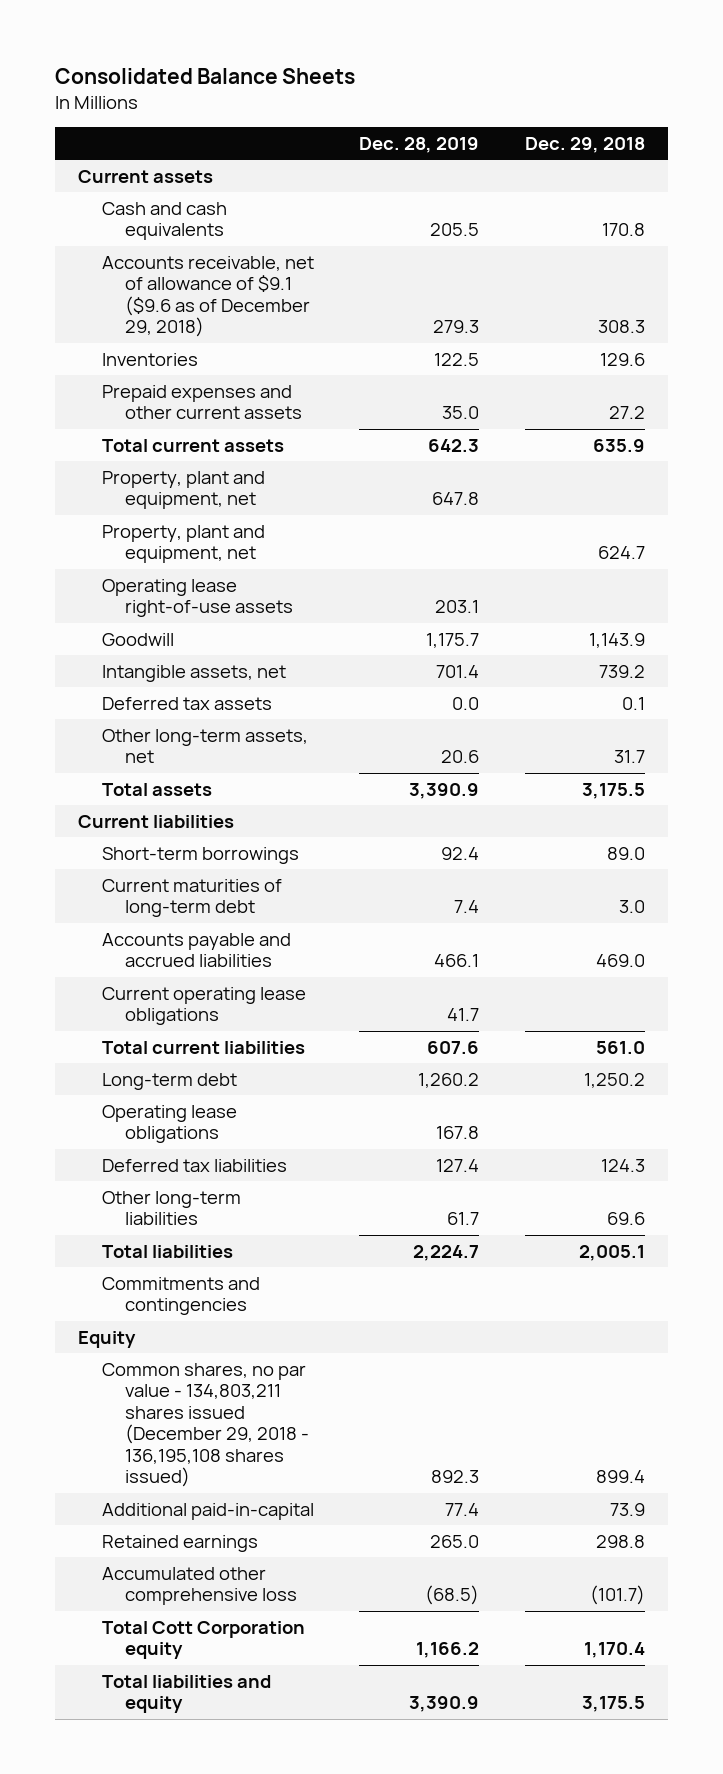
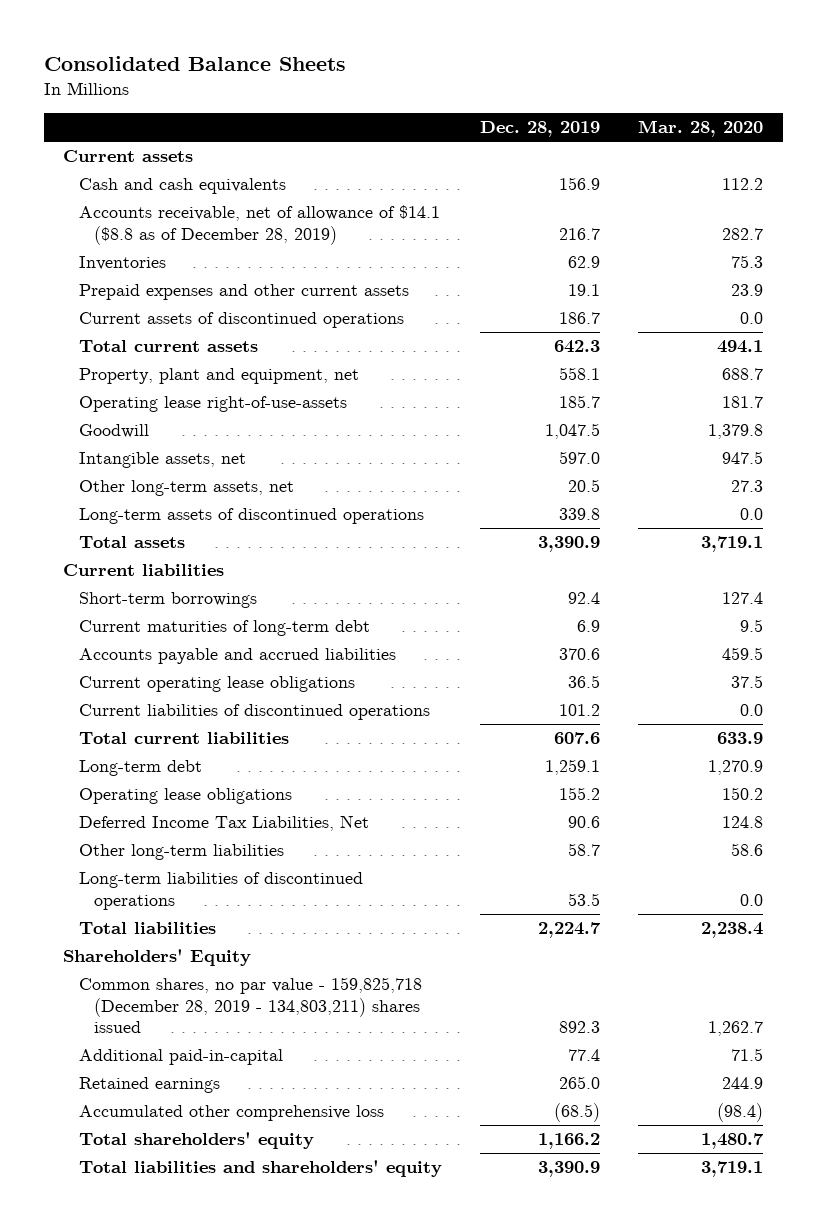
- | Dec. 28, 2019 | Dec. 29, 2018
+ | Dec. 28, 2019 | Mar. 28, 2020
- Cash and cash equivalents | 205.5 | 170.8
- Accounts receivable, net of allowance of $9.1 ($9.6 as of December 29, 2018) | 279.3 | 308.3
- Inventories | 122.5 | 129.6
- Prepaid expenses and other current assets | 35.0 | 27.2
+ Cash and cash equivalents | 156.9 | 112.2
+ Accounts receivable, net of allowance of $14.1 ($8.8 as of December 28, 2019) | 216.7 | 282.7
+ Inventories | 62.9 | 75.3
+ Prepaid expenses and other current assets | 19.1 | 23.9
+ Current assets of discontinued operations | 186.7 | 0.0
- Property, plant and equipment, net | 647.8 |
- Property, plant and equipment, net | | 624.7
- Operating lease right-of-use assets | 203.1 |
- Goodwill | 1,175.7 | 1,143.9
- Intangible assets, net | 701.4 | 739.2
- Deferred tax assets | 0.0 | 0.1
- Other long-term assets, net | 20.6 | 31.7
+ Property, plant and equipment, net | 558.1 | 688.7
+ Operating lease right-of-use-assets | 185.7 | 181.7
+ Goodwill | 1,047.5 | 1,379.8
+ Intangible assets, net | 597.0 | 947.5
+ Other long-term assets, net | 20.5 | 27.3
+ Long-term assets of discontinued operations | 339.8 | 0.0
- Current maturities of long-term debt | 7.4 | 3.0
- Accounts payable and accrued liabilities | 466.1 | 469.0
- Current operating lease obligations | 41.7 |
+ Current maturities of long-term debt | 6.9 | 9.5
+ Accounts payable and accrued liabilities | 370.6 | 459.5
+ Current operating lease obligations | 36.5 | 37.5
+ Current liabilities of discontinued operations | 101.2 | 0.0
- Long-term debt | 1,260.2 | 1,250.2
- Operating lease obligations | 167.8 |
- Deferred tax liabilities | 127.4 | 124.3
- Other long-term liabilities | 61.7 | 69.6
+ Long-term debt | 1,259.1 | 1,270.9
+ Operating lease obligations | 155.2 | 150.2
+ Deferred Income Tax Liabilities, Net | 90.6 | 124.8
+ Other long-term liabilities | 58.7 | 58.6
+ Long-term liabilities of discontinued operations | 53.5 | 0.0
- Commitments and contingencies
- Equity
- Common shares, no par value - 134,803,211 shares issued (December 29, 2018 - 136,195,108 shares issued) | 892.3 | 899.4
+ Shareholders' Equity
+ Common shares, no par value - 159,825,718 (December 28, 2019 - 134,803,211) shares issued | 892.3 | 1,262.7
- Total Cott Corporation equity | 1,166.2 | 1,170.4
- Total liabilities and equity | 3,390.9 | 3,175.5
+ Total shareholders' equity | 1,166.2 | 1,480.7
+ Total liabilities and shareholders' equity | 3,390.9 | 3,719.1

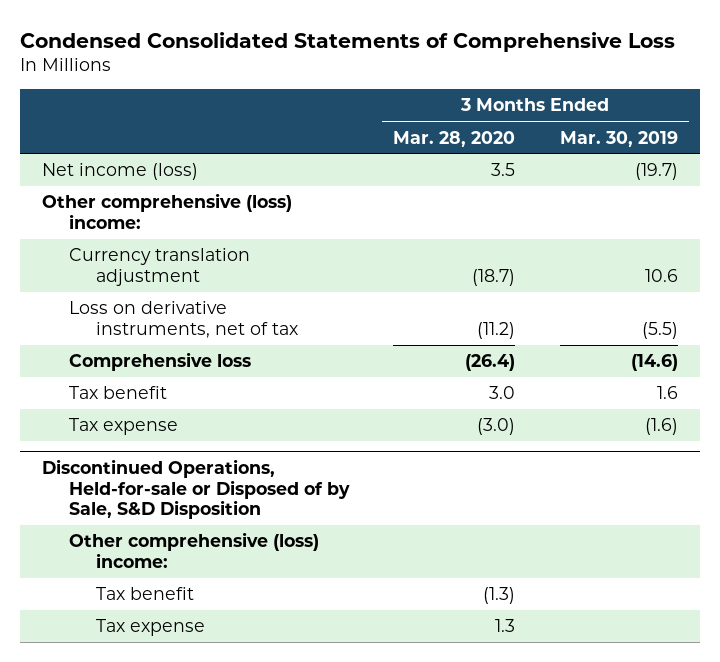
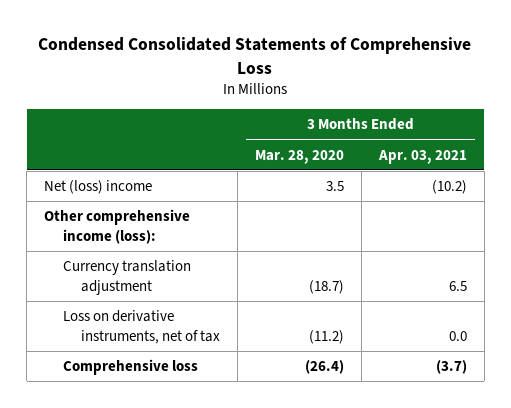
- | 3 Months Ended Mar. 28, 2020 | 3 Months Ended Mar. 30, 2019
+ | 3 Months Ended Mar. 28, 2020 | 3 Months Ended Apr. 03, 2021
- Net income (loss) | 3.5 | (19.7)
- Other comprehensive (loss) income:
+ Net (loss) income | 3.5 | (10.2)
+ Other comprehensive income (loss):
- Tax benefit | 3.0 | 1.6
- Tax expense | (3.0) | (1.6)
- Discontinued Operations, Held-for-sale or Disposed of by Sale, S&D Disposition
- Other comprehensive (loss) income:
- Tax benefit | (1.3) |
- Tax expense | 1.3 |

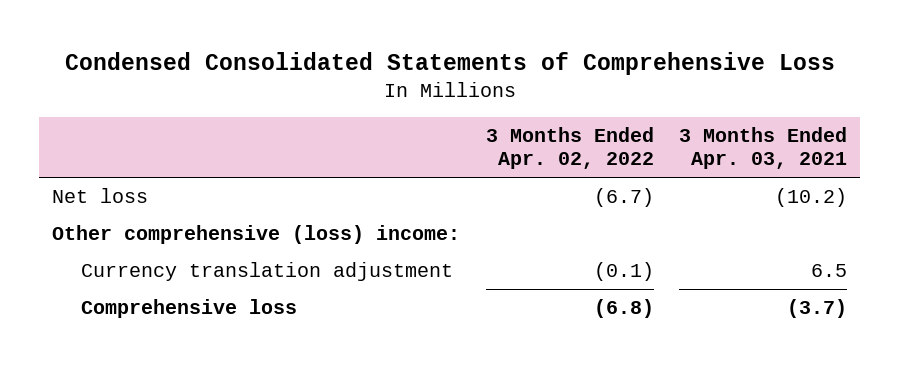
- | 3 Months Ended Mar. 28, 2020 | 3 Months Ended Apr. 03, 2021
+ | 3 Months Ended Apr. 02, 2022 | 3 Months Ended Apr. 03, 2021
- Net (loss) income | 3.5 | (10.2)
- Other comprehensive income (loss):
+ Net loss | (6.7) | (10.2)
+ Other comprehensive (loss) income:
- Loss on derivative instruments, net of tax | (11.2) | 0.0

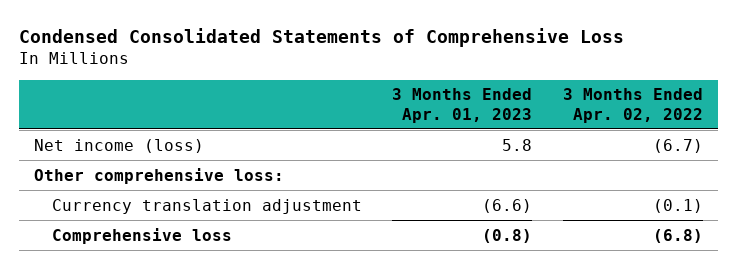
- | 3 Months Ended Apr. 02, 2022 | 3 Months Ended Apr. 03, 2021
+ | 3 Months Ended Apr. 01, 2023 | 3 Months Ended Apr. 02, 2022
- Net loss | (6.7) | (10.2)
- Other comprehensive (loss) income:
+ Net income (loss) | 5.8 | (6.7)
+ Other comprehensive loss:

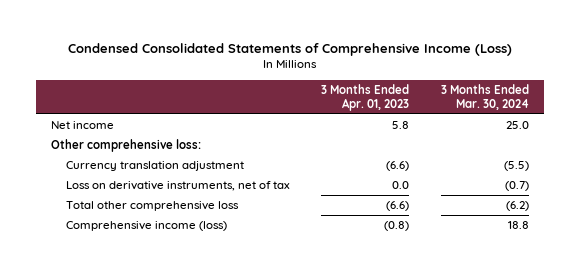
- Condensed Consolidated Statements of Comprehensive Loss
+ Condensed Consolidated Statements of Comprehensive Income (Loss)
- | 3 Months Ended Apr. 01, 2023 | 3 Months Ended Apr. 02, 2022
+ | 3 Months Ended Apr. 01, 2023 | 3 Months Ended Mar. 30, 2024
- Net income (loss) | 5.8 | (6.7)
+ Net income | 5.8 | 25.0
- Comprehensive loss | (0.8) | (6.8)
+ Loss on derivative instruments, net of tax | 0.0 | (0.7)
+ Total other comprehensive loss | (6.6) | (6.2)
+ Comprehensive income (loss) | (0.8) | 18.8

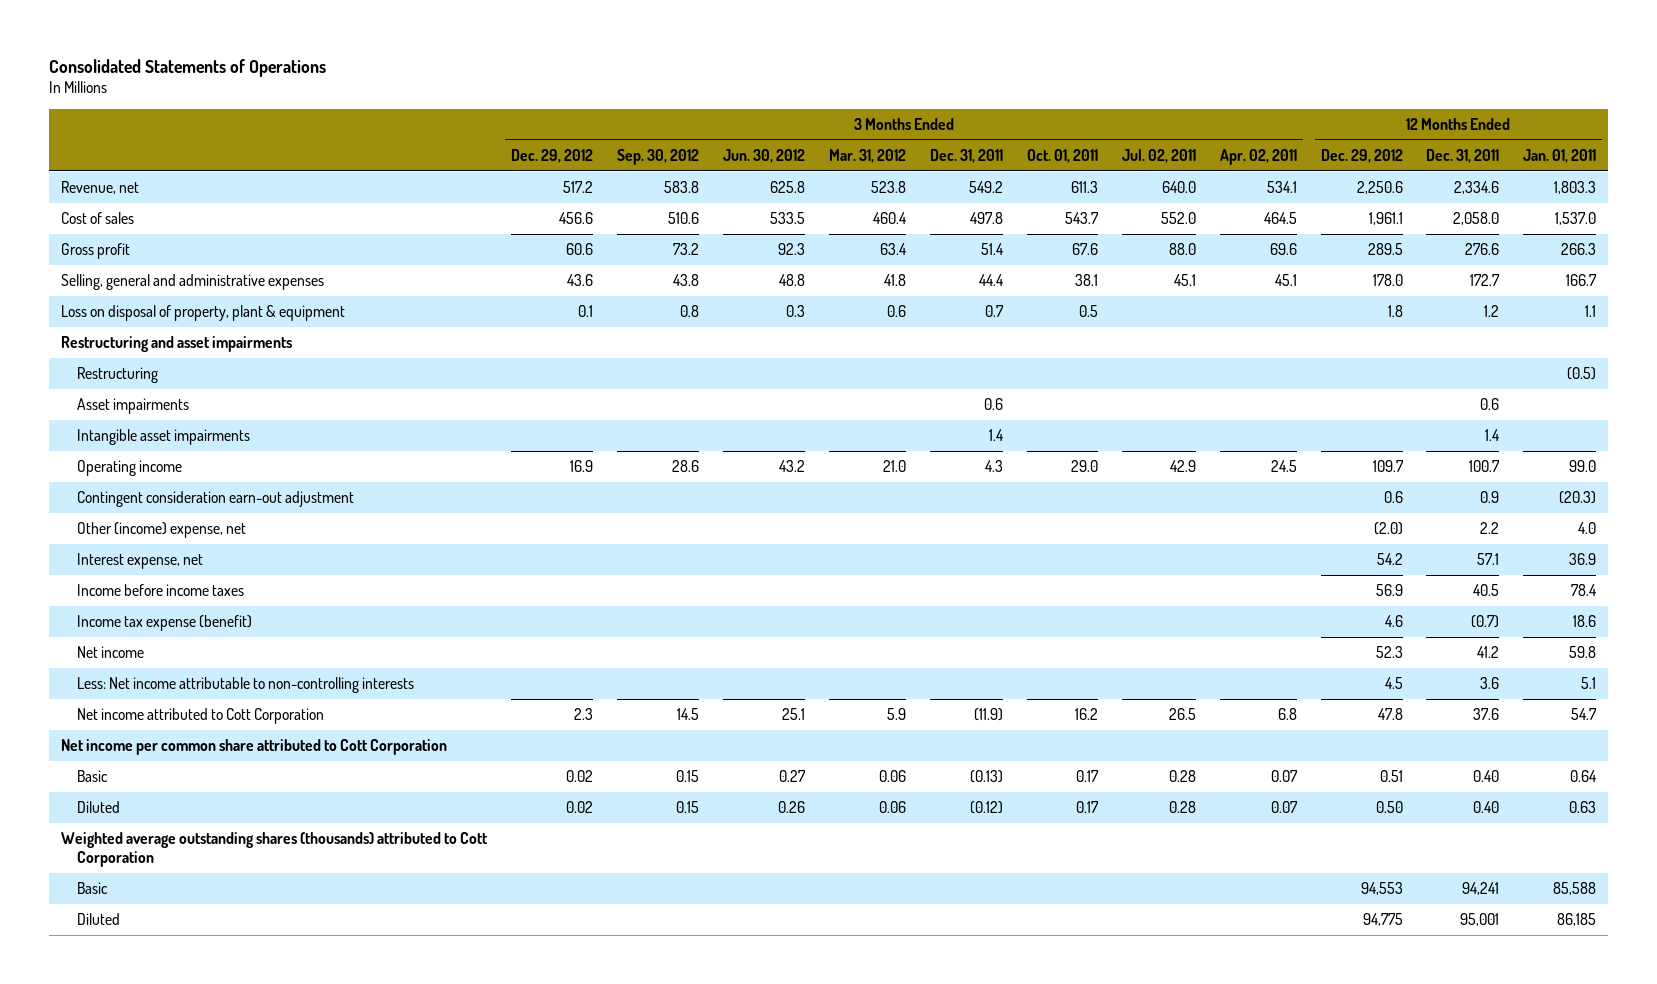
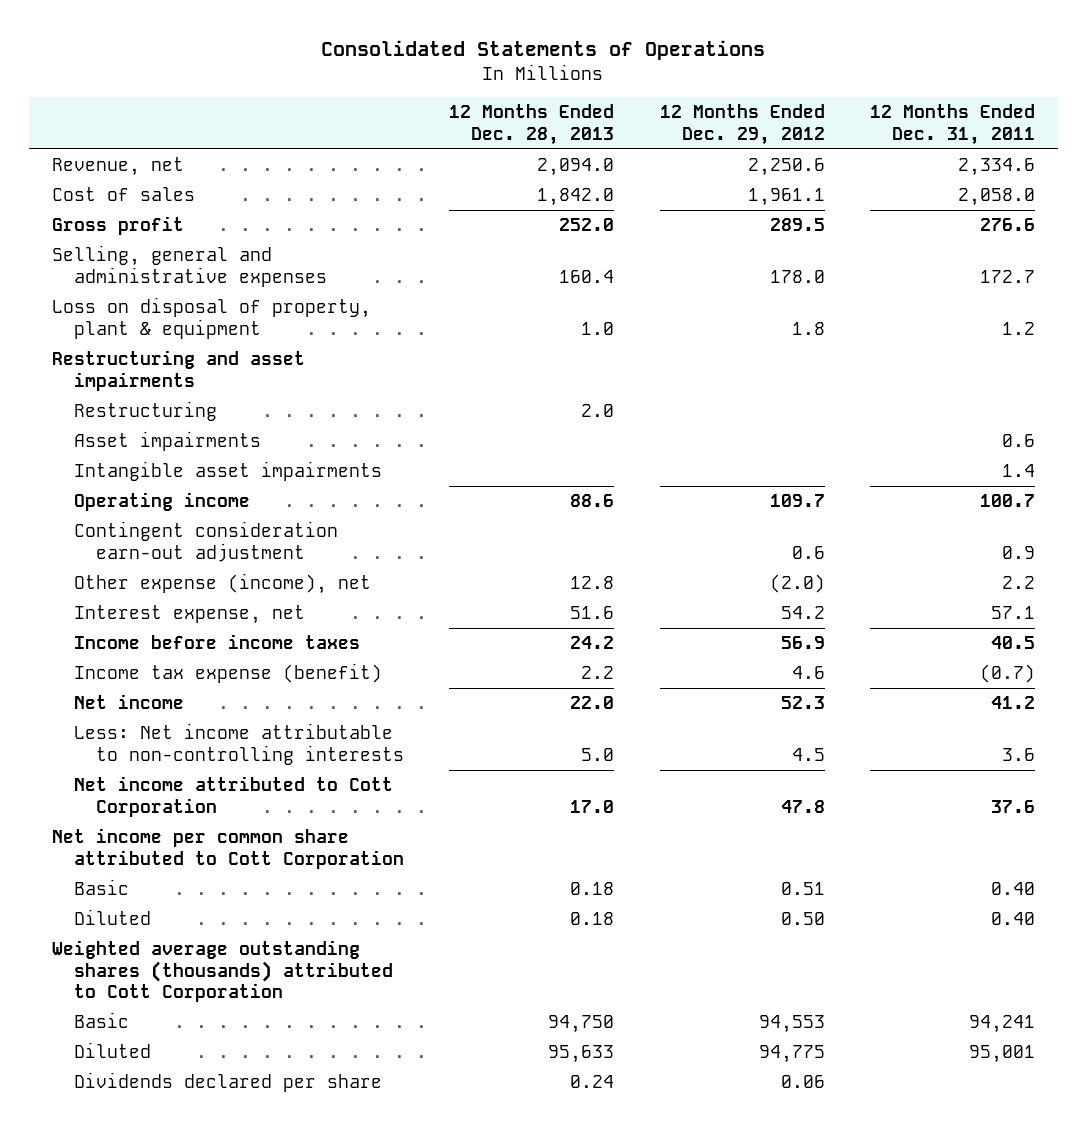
- | 3 Months Ended Dec. 29, 2012 | 3 Months Ended Sep. 30, 2012 | 3 Months Ended Jun. 30, 2012 | 3 Months Ended Mar. 31, 2012 | 3 Months Ended Dec. 31, 2011 | 3 Months Ended Oct. 01, 2011 | 3 Months Ended Jul. 02, 2011 | 3 Months Ended Apr. 02, 2011 | 12 Months Ended Dec. 29, 2012 | 12 Months Ended Dec. 31, 2011 | 12 Months Ended Jan. 01, 2011
+ | 12 Months Ended Dec. 28, 2013 | 12 Months Ended Dec. 29, 2012 | 12 Months Ended Dec. 31, 2011
- Other (income) expense, net | | | | | | | | | (2.0) | 2.2 | 4.0
+ Other expense (income), net | 12.8 | (2.0) | 2.2
+ Dividends declared per share | 0.24 | 0.06 |

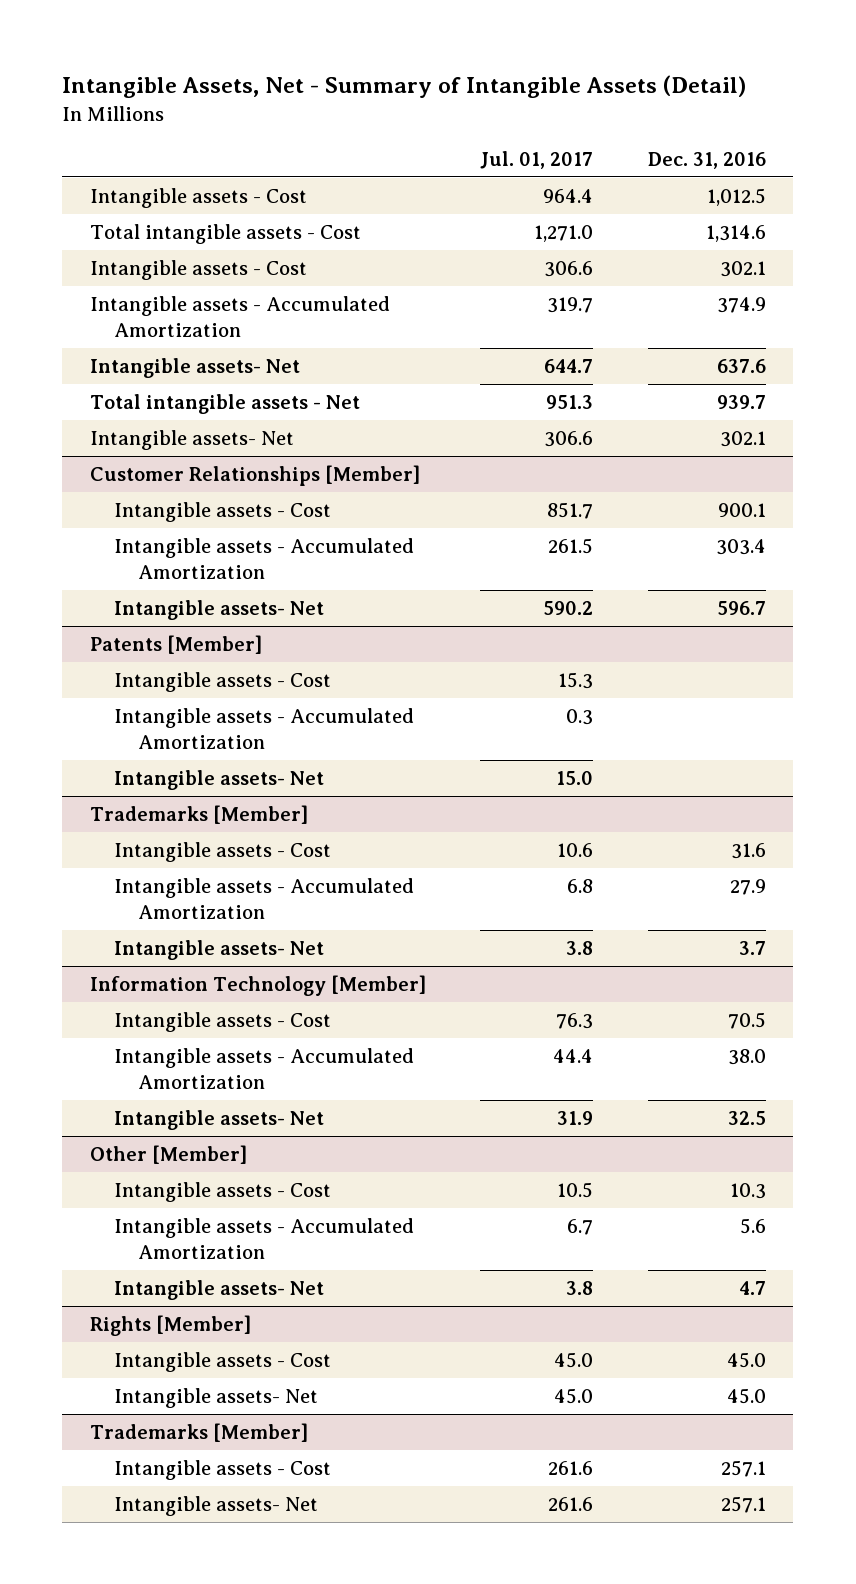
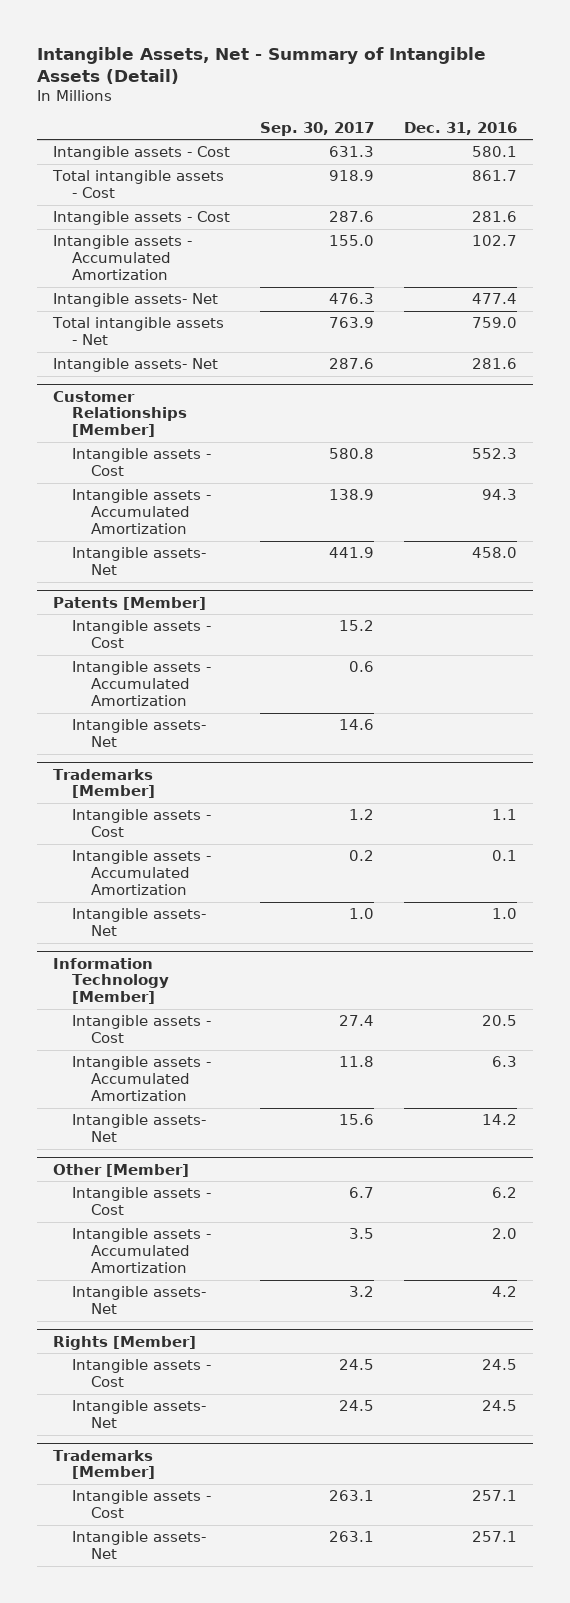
- | Jul. 01, 2017 | Dec. 31, 2016
+ | Sep. 30, 2017 | Dec. 31, 2016
- Intangible assets - Cost | 964.4 | 1,012.5
- Total intangible assets - Cost | 1,271.0 | 1,314.6
- Intangible assets - Cost | 306.6 | 302.1
- Intangible assets - Accumulated Amortization | 319.7 | 374.9
- Intangible assets- Net | 644.7 | 637.6
- Total intangible assets - Net | 951.3 | 939.7
- Intangible assets- Net | 306.6 | 302.1
+ Intangible assets - Cost | 631.3 | 580.1
+ Total intangible assets - Cost | 918.9 | 861.7
+ Intangible assets - Cost | 287.6 | 281.6
+ Intangible assets - Accumulated Amortization | 155.0 | 102.7
+ Intangible assets- Net | 476.3 | 477.4
+ Total intangible assets - Net | 763.9 | 759.0
+ Intangible assets- Net | 287.6 | 281.6
@ Customer Relationships [Member]
- Intangible assets - Cost | 851.7 | 900.1
- Intangible assets - Accumulated Amortization | 261.5 | 303.4
- Intangible assets- Net | 590.2 | 596.7
+ Intangible assets - Cost | 580.8 | 552.3
+ Intangible assets - Accumulated Amortization | 138.9 | 94.3
+ Intangible assets- Net | 441.9 | 458.0
@ Trademarks [Member]
- Intangible assets - Cost | 10.6 | 31.6
- Intangible assets - Accumulated Amortization | 6.8 | 27.9
- Intangible assets- Net | 3.8 | 3.7
+ Intangible assets - Cost | 1.2 | 1.1
+ Intangible assets - Accumulated Amortization | 0.2 | 0.1
+ Intangible assets- Net | 1.0 | 1.0
@ Information Technology [Member]
- Intangible assets - Cost | 76.3 | 70.5
- Intangible assets - Accumulated Amortization | 44.4 | 38.0
- Intangible assets- Net | 31.9 | 32.5
+ Intangible assets - Cost | 27.4 | 20.5
+ Intangible assets - Accumulated Amortization | 11.8 | 6.3
+ Intangible assets- Net | 15.6 | 14.2
@ Other [Member]
- Intangible assets - Cost | 10.5 | 10.3
- Intangible assets - Accumulated Amortization | 6.7 | 5.6
- Intangible assets- Net | 3.8 | 4.7
+ Intangible assets - Cost | 6.7 | 6.2
+ Intangible assets - Accumulated Amortization | 3.5 | 2.0
+ Intangible assets- Net | 3.2 | 4.2
@ Rights [Member]
- Intangible assets - Cost | 45.0 | 45.0
- Intangible assets- Net | 45.0 | 45.0
+ Intangible assets - Cost | 24.5 | 24.5
+ Intangible assets- Net | 24.5 | 24.5

